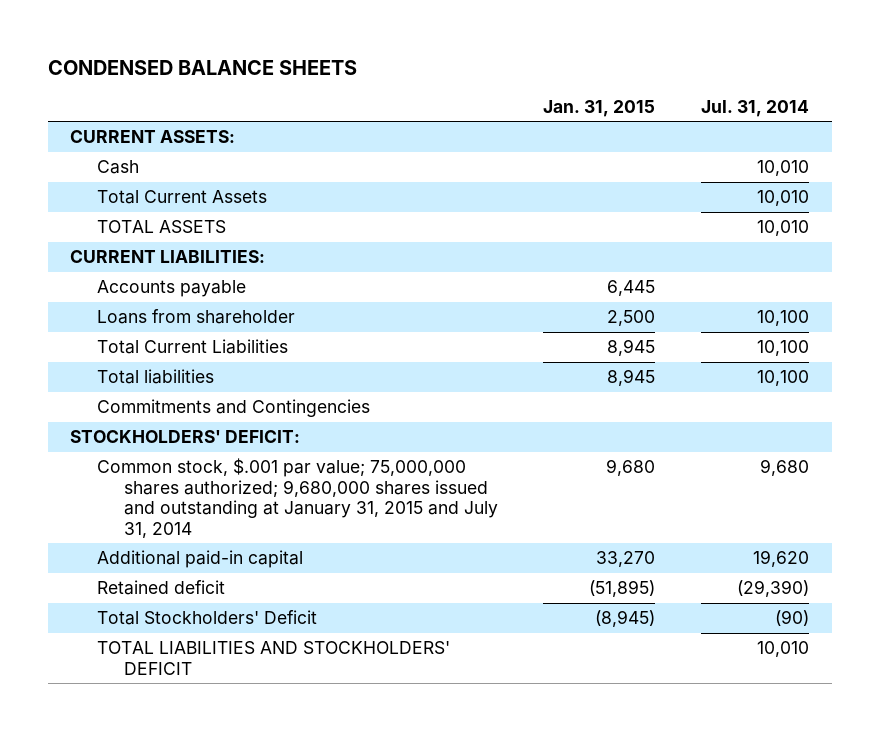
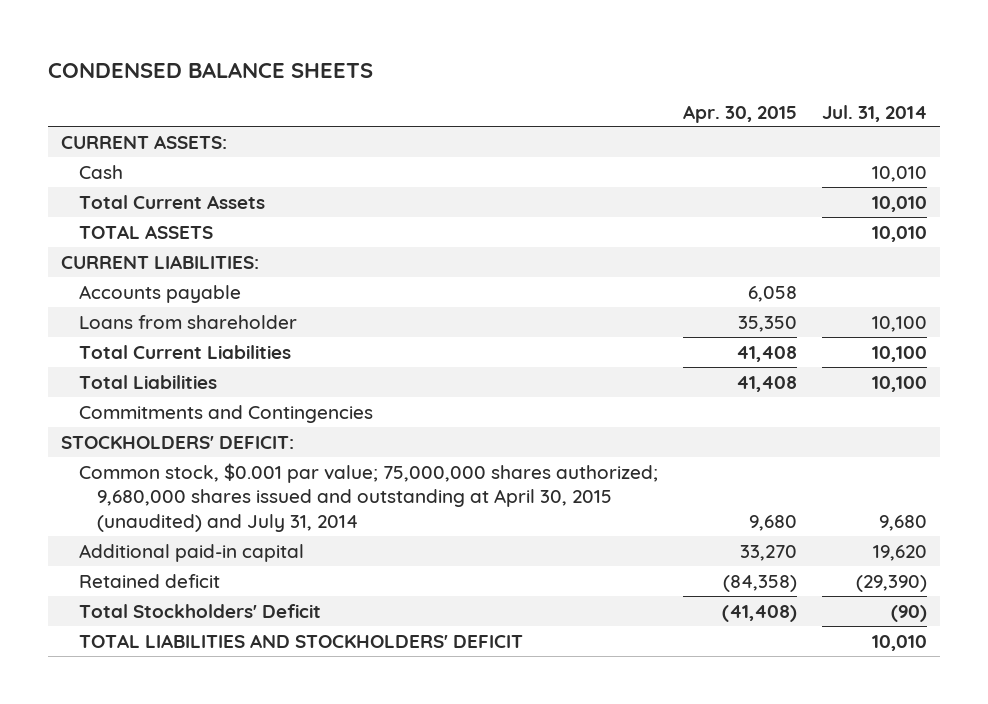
- | Jan. 31, 2015 | Jul. 31, 2014
+ | Apr. 30, 2015 | Jul. 31, 2014
- Total liabilities | 8,945 | 10,100
+ Total Liabilities | 41,408 | 10,100
- Common stock, $.001 par value; 75,000,000 shares authorized; 9,680,000 shares issued and outstanding at January 31, 2015 and July 31, 2014 | 9,680 | 9,680
+ Common stock, $0.001 par value; 75,000,000 shares authorized; 9,680,000 shares issued and outstanding at April 30, 2015 (unaudited) and July 31, 2014 | 9,680 | 9,680

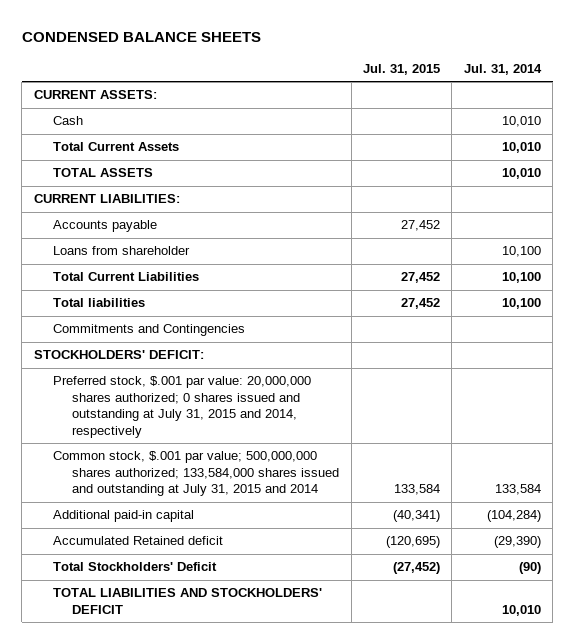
- | Apr. 30, 2015 | Jul. 31, 2014
+ | Jul. 31, 2015 | Jul. 31, 2014
- Total Liabilities | 41,408 | 10,100
+ Total liabilities | 27,452 | 10,100
- Common stock, $0.001 par value; 75,000,000 shares authorized; 9,680,000 shares issued and outstanding at April 30, 2015 (unaudited) and July 31, 2014 | 9,680 | 9,680
- Additional paid-in capital | 33,270 | 19,620
- Retained deficit | (84,358) | (29,390)
+ Preferred stock, $.001 par value: 20,000,000 shares authorized; 0 shares issued and outstanding at July 31, 2015 and 2014, respectively
+ Common stock, $.001 par value; 500,000,000 shares authorized; 133,584,000 shares issued and outstanding at July 31, 2015 and 2014 | 133,584 | 133,584
+ Additional paid-in capital | (40,341) | (104,284)
+ Accumulated Retained deficit | (120,695) | (29,390)

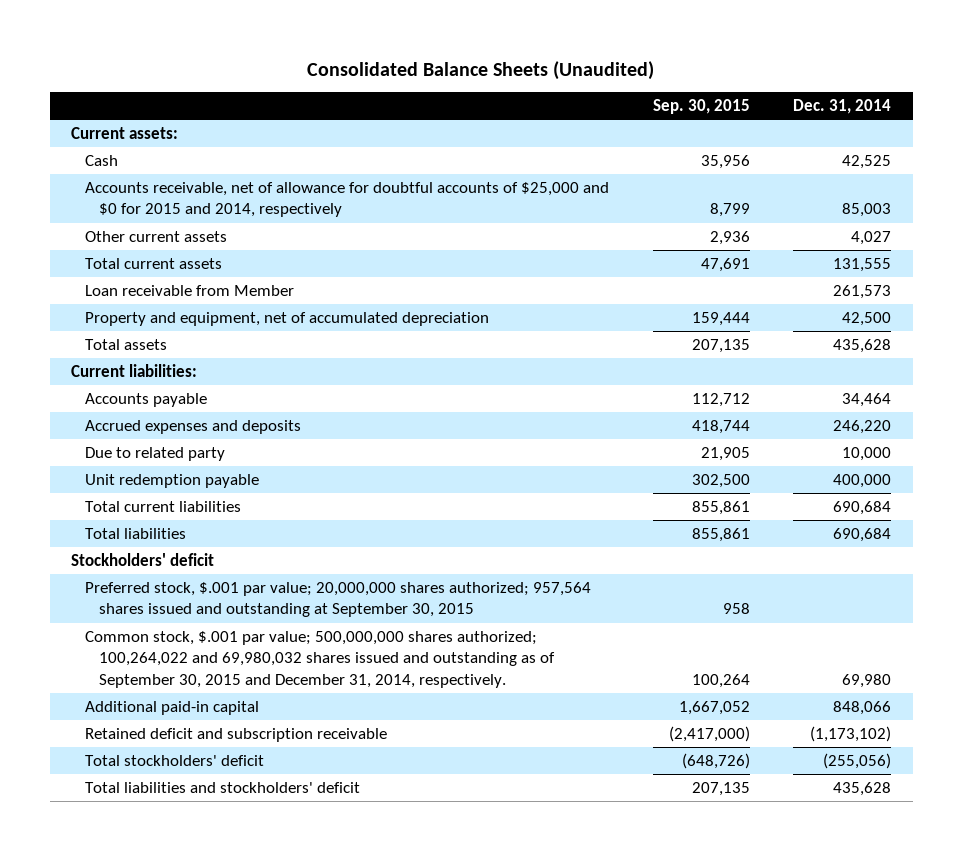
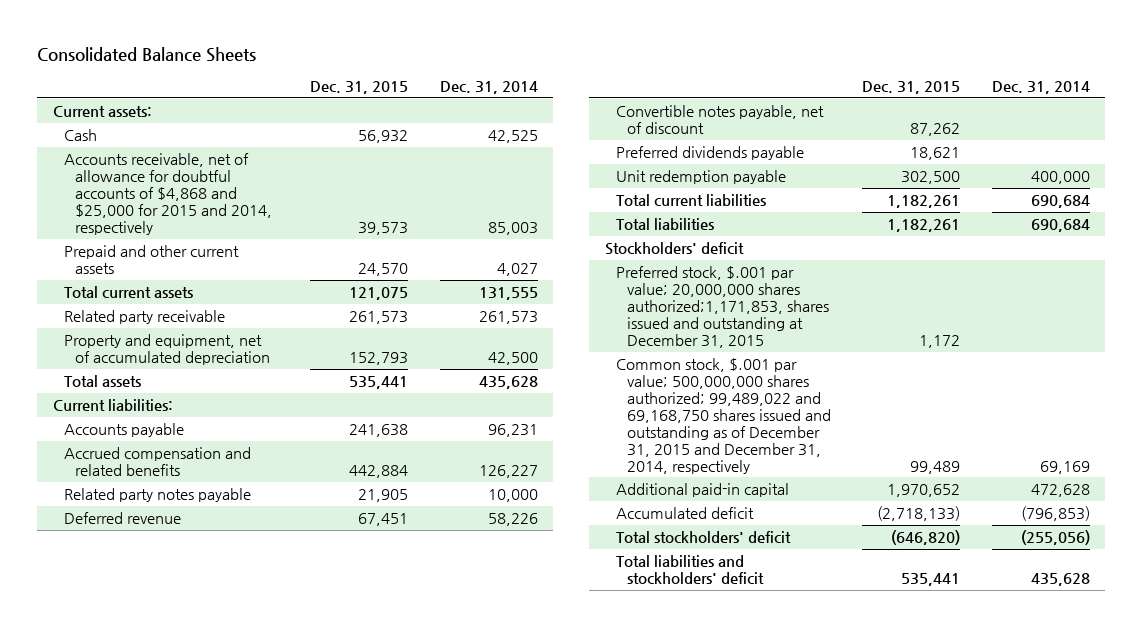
- Consolidated Balance Sheets (Unaudited)
+ Consolidated Balance Sheets
- | Sep. 30, 2015 | Dec. 31, 2014
+ | Dec. 31, 2015 | Dec. 31, 2014
- Accounts receivable, net of allowance for doubtful accounts of $25,000 and $0 for 2015 and 2014, respectively | 8,799 | 85,003
- Other current assets | 2,936 | 4,027
+ Accounts receivable, net of allowance for doubtful accounts of $4,868 and $25,000 for 2015 and 2014, respectively | 39,573 | 85,003
+ Prepaid and other current assets | 24,570 | 4,027
- Loan receivable from Member | | 261,573
+ Related party receivable | 261,573 | 261,573
- Accounts payable | 112,712 | 34,464
- Accrued expenses and deposits | 418,744 | 246,220
- Due to related party | 21,905 | 10,000
+ Accounts payable | 241,638 | 96,231
+ Accrued compensation and related benefits | 442,884 | 126,227
+ Related party notes payable | 21,905 | 10,000
+ Deferred revenue | 67,451 | 58,226
+ Convertible notes payable, net of discount | 87,262 |
+ Preferred dividends payable | 18,621 |
- Preferred stock, $.001 par value; 20,000,000 shares authorized; 957,564 shares issued and outstanding at September 30, 2015 | 958 |
- Common stock, $.001 par value; 500,000,000 shares authorized; 100,264,022 and 69,980,032 shares issued and outstanding as of September 30, 2015 and December 31, 2014, respectively. | 100,264 | 69,980
- Additional paid-in capital | 1,667,052 | 848,066
- Retained deficit and subscription receivable | (2,417,000) | (1,173,102)
+ Preferred stock, $.001 par value; 20,000,000 shares authorized;1,171,853, shares issued and outstanding at December 31, 2015 | 1,172 |
+ Common stock, $.001 par value; 500,000,000 shares authorized; 99,489,022 and 69,168,750 shares issued and outstanding as of December 31, 2015 and December 31, 2014, respectively | 99,489 | 69,169
+ Additional paid-in capital | 1,970,652 | 472,628
+ Accumulated deficit | (2,718,133) | (796,853)

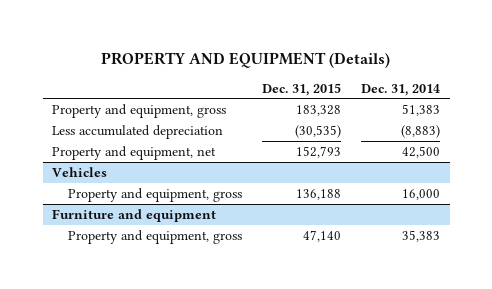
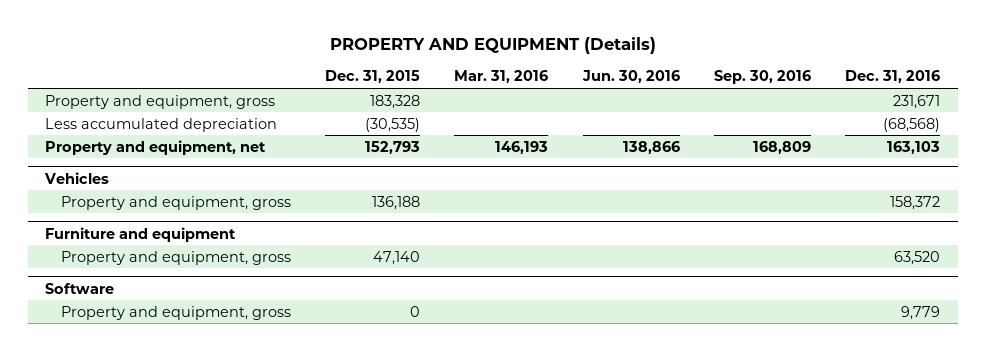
- | Dec. 31, 2015 | Dec. 31, 2014
+ | Dec. 31, 2015 | Mar. 31, 2016 | Jun. 30, 2016 | Sep. 30, 2016 | Dec. 31, 2016
+ Software
+ Property and equipment, gross | 0 | | | | 9,779

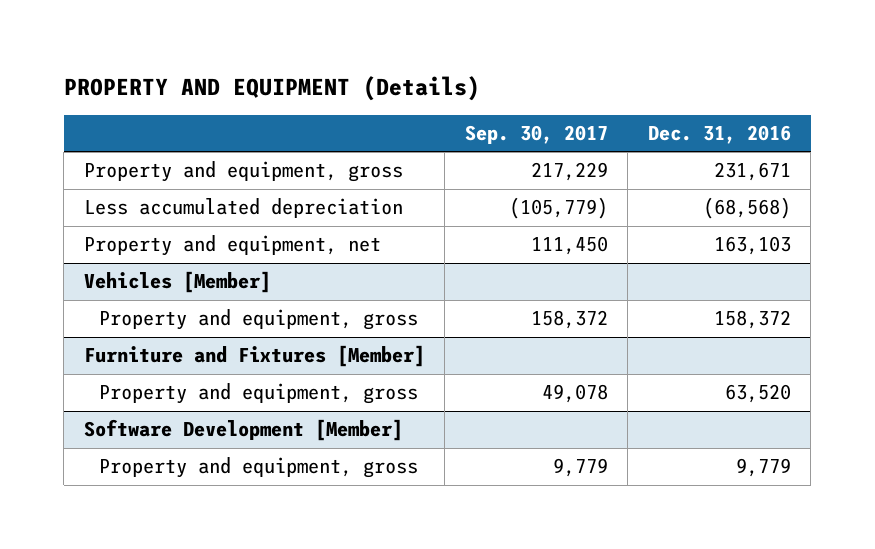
- | Dec. 31, 2015 | Mar. 31, 2016 | Jun. 30, 2016 | Sep. 30, 2016 | Dec. 31, 2016
+ | Sep. 30, 2017 | Dec. 31, 2016
- Vehicles
+ Vehicles [Member]
- Furniture and equipment
+ Furniture and Fixtures [Member]
- Software
+ Software Development [Member]

